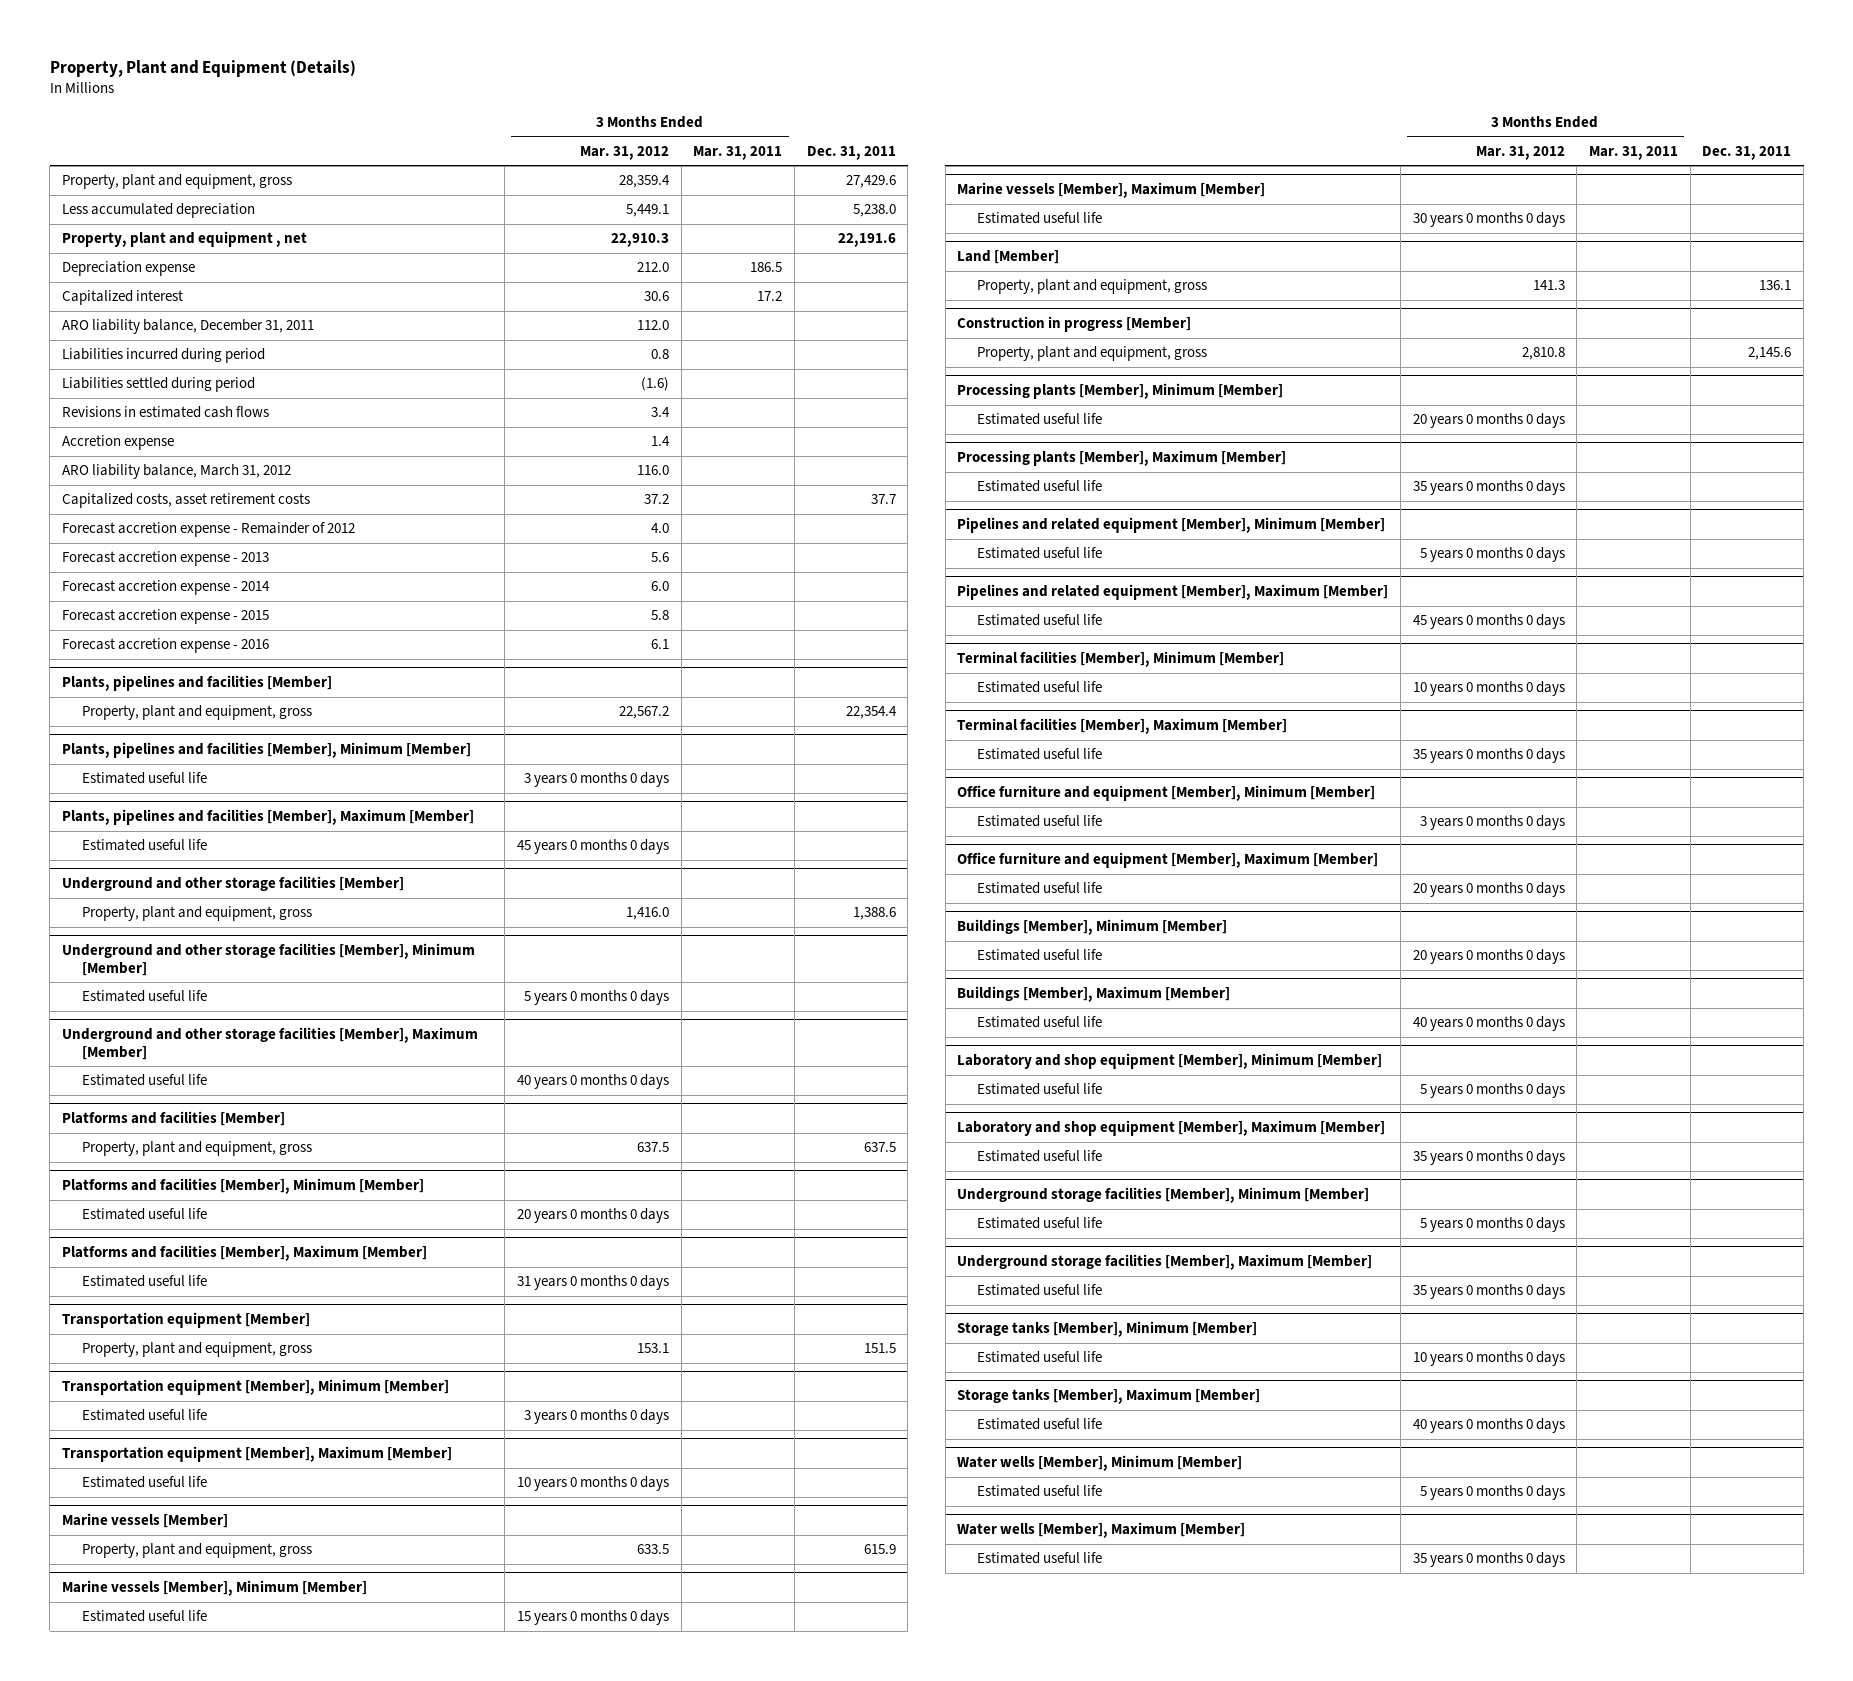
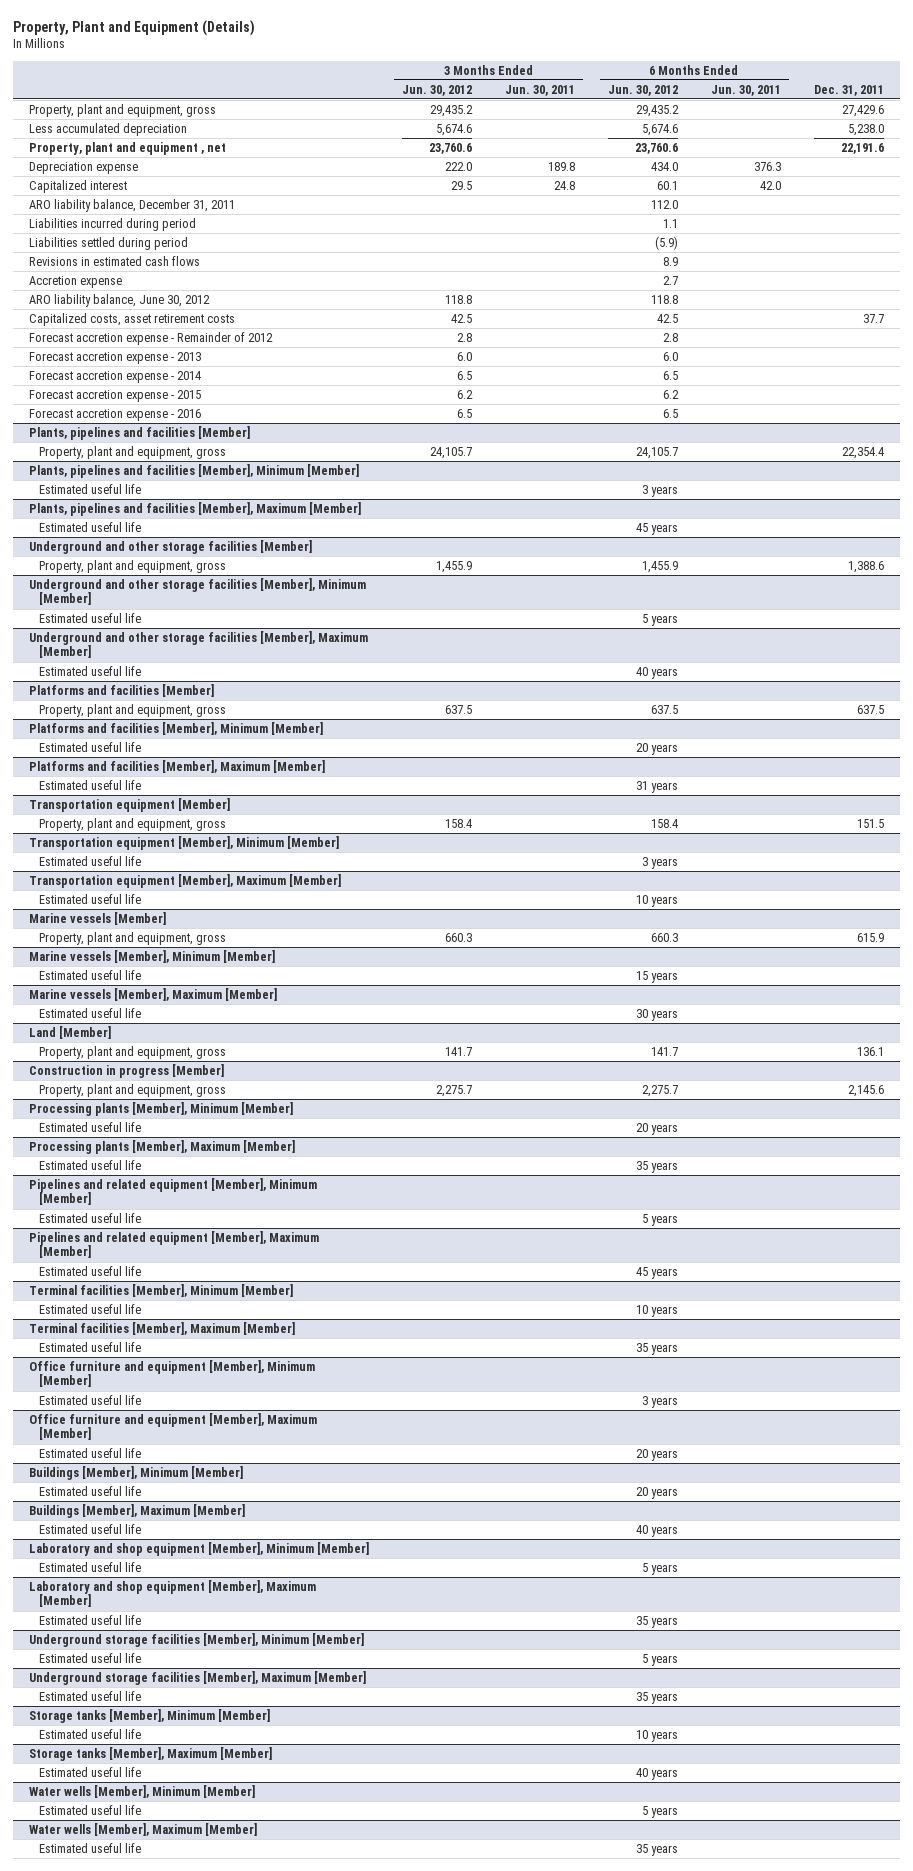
- | 3 Months Ended Mar. 31, 2012 | 3 Months Ended Mar. 31, 2011 | Dec. 31, 2011
+ | 3 Months Ended Jun. 30, 2012 | 3 Months Ended Jun. 30, 2011 | 6 Months Ended Jun. 30, 2012 | 6 Months Ended Jun. 30, 2011 | Dec. 31, 2011
- ARO liability balance, March 31, 2012 | 116.0 | |
+ ARO liability balance, June 30, 2012 | 118.8 | | 118.8 | |

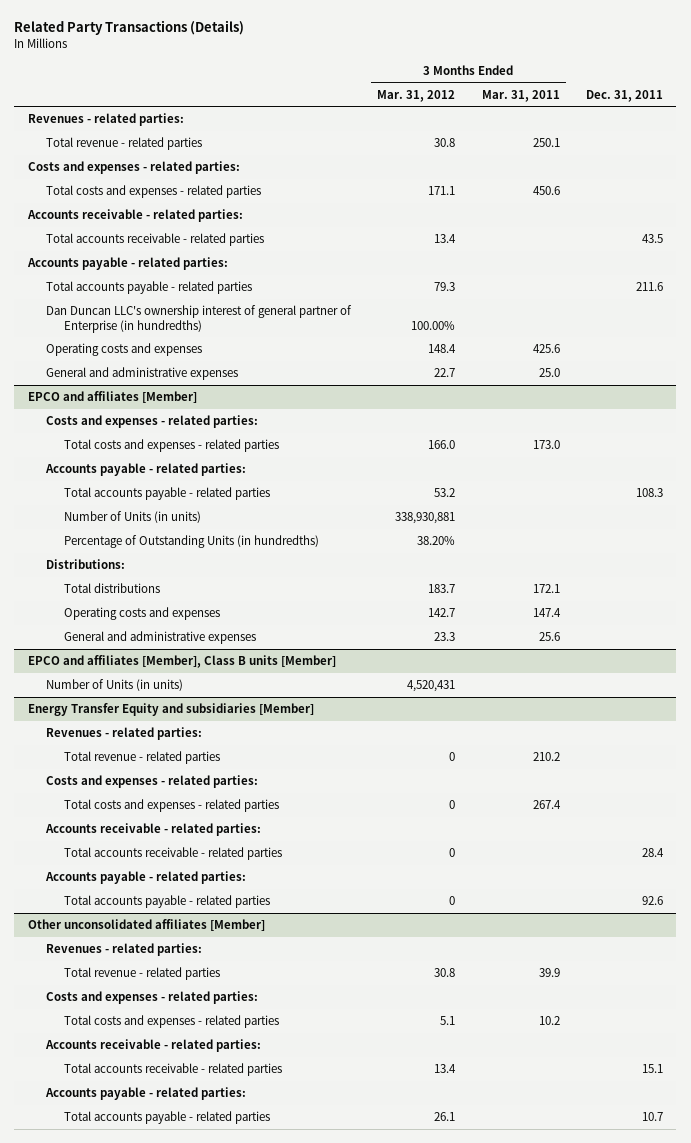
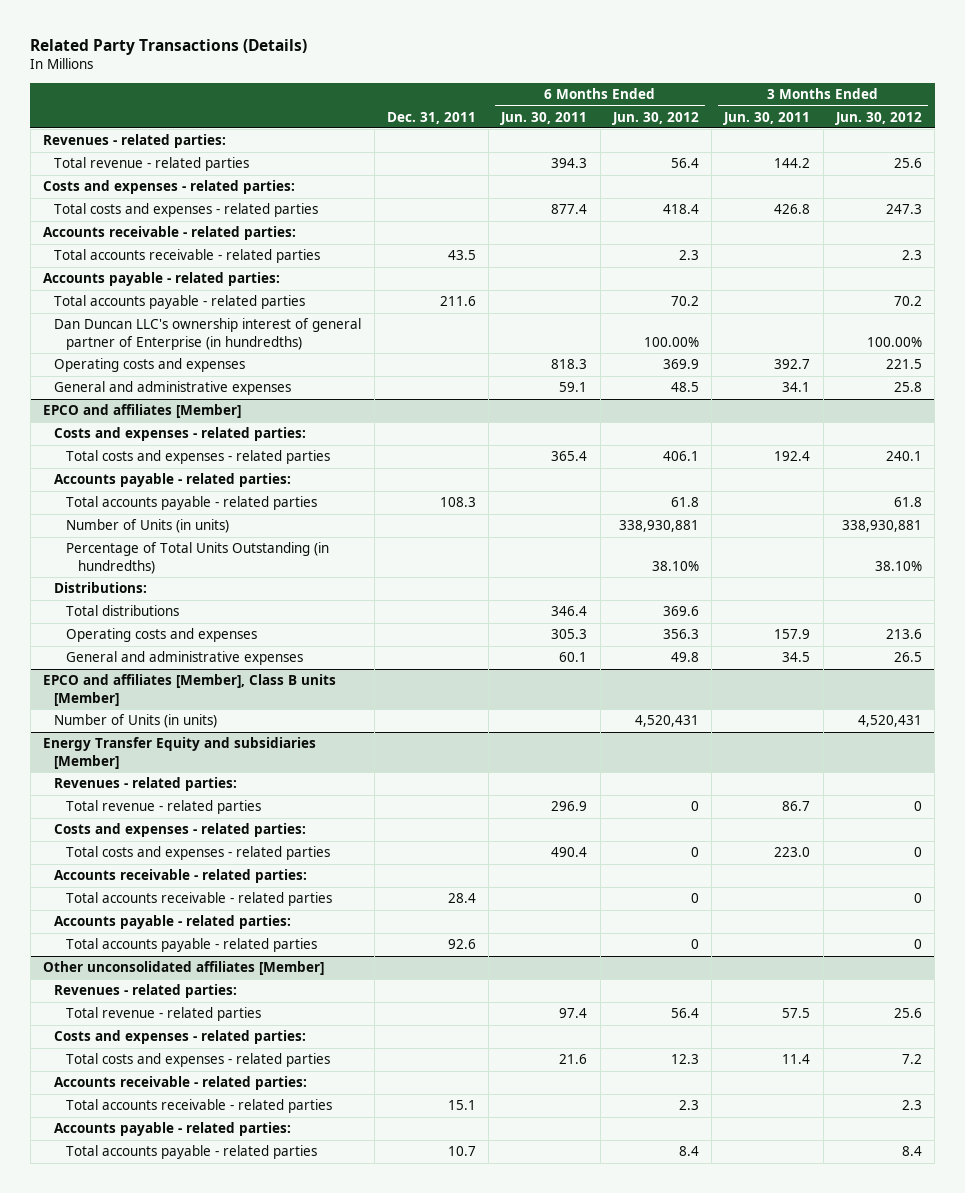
- | 3 Months Ended Mar. 31, 2012 | 3 Months Ended Mar. 31, 2011 | Dec. 31, 2011
+ | Dec. 31, 2011 | 6 Months Ended Jun. 30, 2011 | 6 Months Ended Jun. 30, 2012 | 3 Months Ended Jun. 30, 2011 | 3 Months Ended Jun. 30, 2012
@ EPCO and affiliates [Member]
- Percentage of Outstanding Units (in hundredths) | 38.20% | |
+ Percentage of Total Units Outstanding (in hundredths) | | | 38.10% | | 38.10%

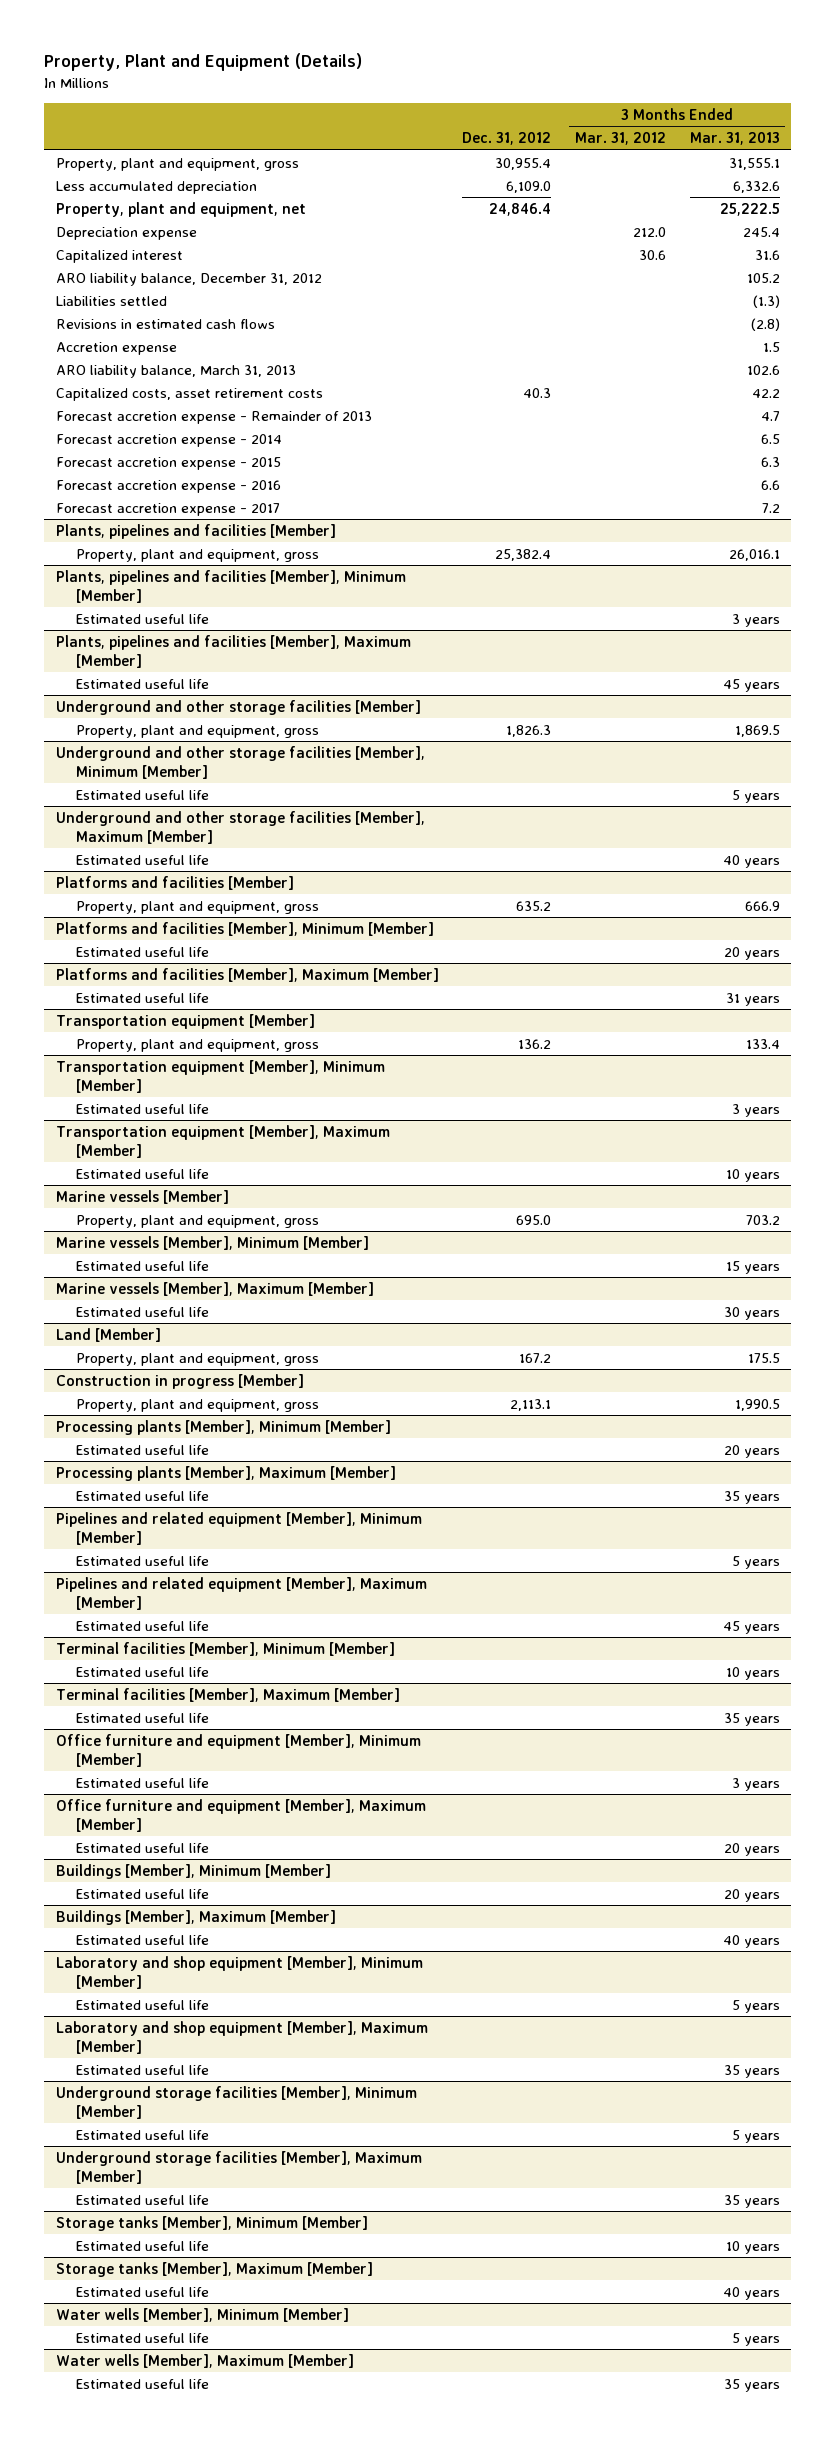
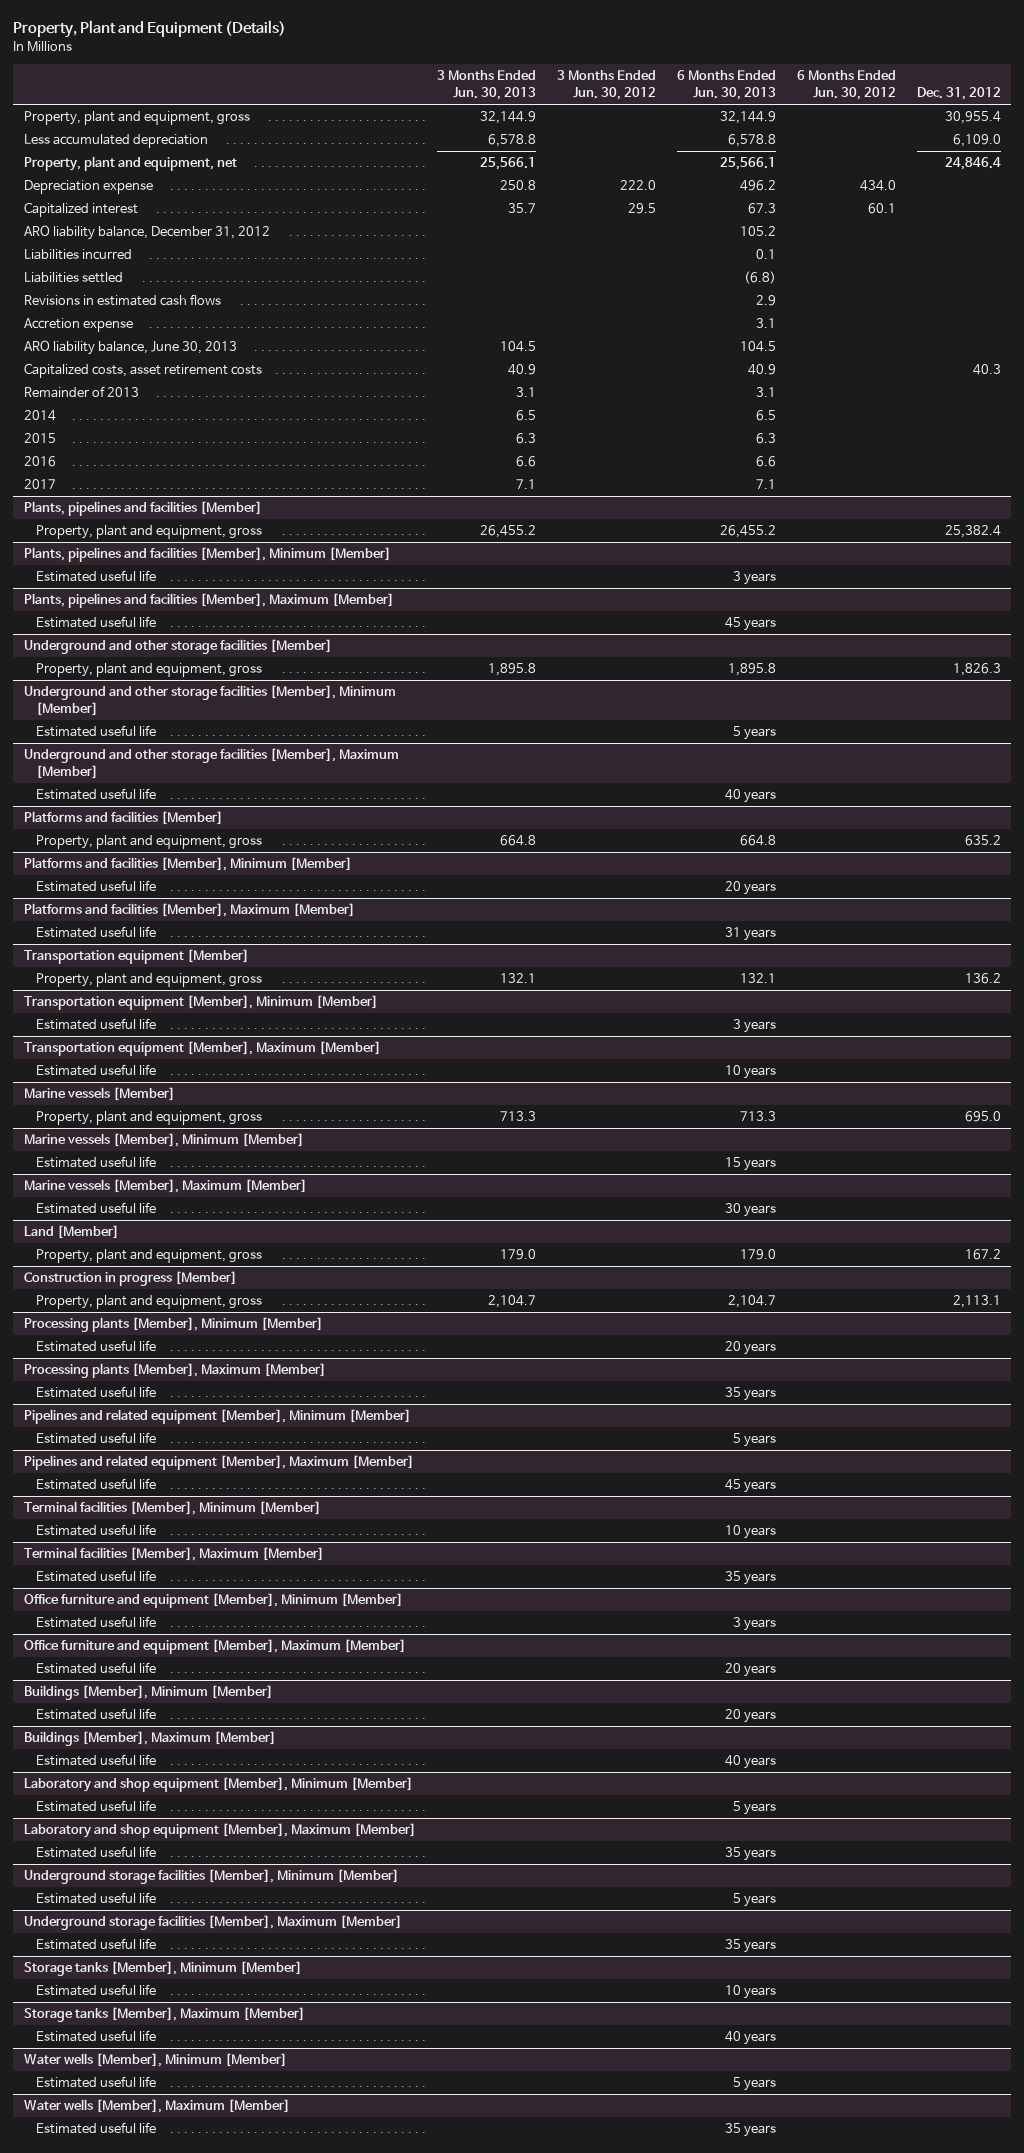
- | Dec. 31, 2012 | 3 Months Ended Mar. 31, 2012 | 3 Months Ended Mar. 31, 2013
+ | 3 Months Ended Jun. 30, 2013 | 3 Months Ended Jun. 30, 2012 | 6 Months Ended Jun. 30, 2013 | 6 Months Ended Jun. 30, 2012 | Dec. 31, 2012
+ Liabilities incurred | | | 0.1 | |
- ARO liability balance, March 31, 2013 | | | 102.6
+ ARO liability balance, June 30, 2013 | 104.5 | | 104.5 | |
- Forecast accretion expense - Remainder of 2013 | | | 4.7
- Forecast accretion expense - 2014 | | | 6.5
- Forecast accretion expense - 2015 | | | 6.3
- Forecast accretion expense - 2016 | | | 6.6
- Forecast accretion expense - 2017 | | | 7.2
+ Remainder of 2013 | 3.1 | | 3.1 | |
+ 2014 | 6.5 | | 6.5 | |
+ 2015 | 6.3 | | 6.3 | |
+ 2016 | 6.6 | | 6.6 | |
+ 2017 | 7.1 | | 7.1 | |

